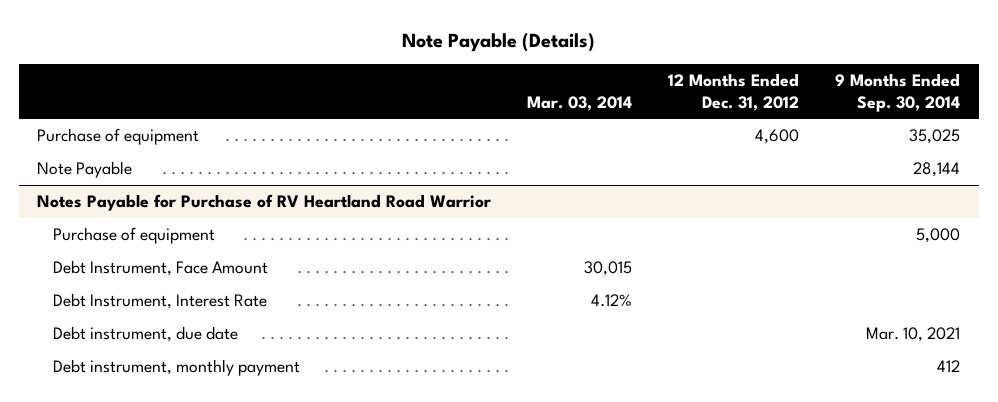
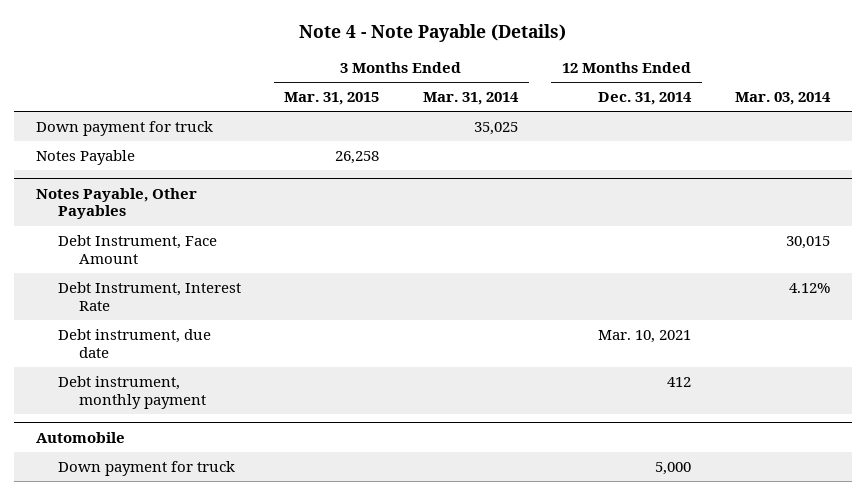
- Note Payable (Details)
+ Note 4 - Note Payable (Details)
- | Mar. 03, 2014 | 12 Months Ended Dec. 31, 2012 | 9 Months Ended Sep. 30, 2014
+ | 3 Months Ended Mar. 31, 2015 | 3 Months Ended Mar. 31, 2014 | 12 Months Ended Dec. 31, 2014 | Mar. 03, 2014
- Purchase of equipment | | 4,600 | 35,025
- Note Payable | | | 28,144
- Notes Payable for Purchase of RV Heartland Road Warrior
- Purchase of equipment | | | 5,000
+ Down payment for truck | | 35,025 | |
+ Notes Payable | 26,258 | | |
+ Notes Payable, Other Payables
+ Automobile
+ Down payment for truck | | | 5,000 |

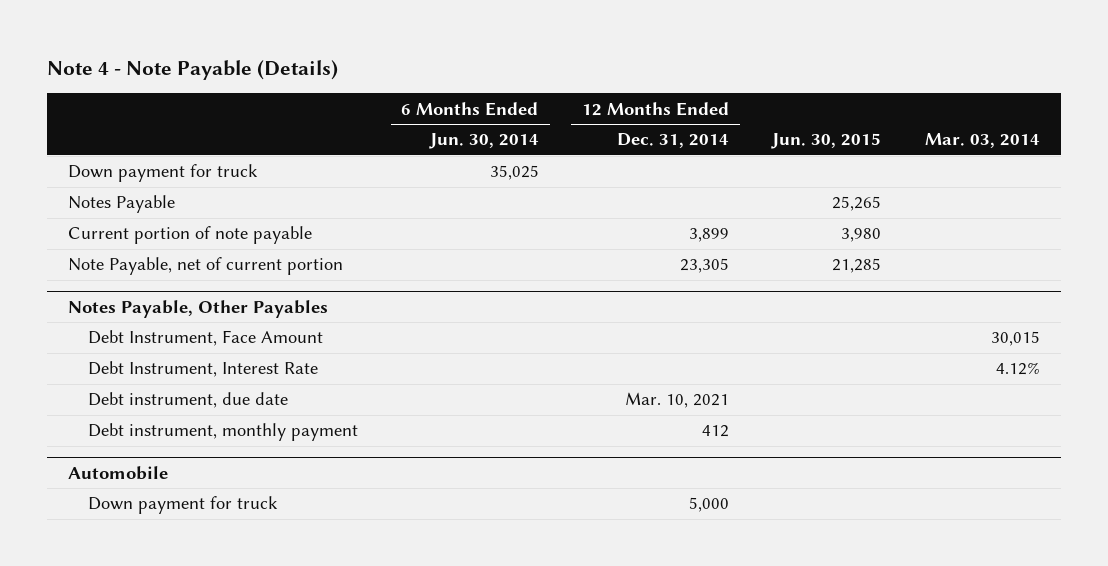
- | 3 Months Ended Mar. 31, 2015 | 3 Months Ended Mar. 31, 2014 | 12 Months Ended Dec. 31, 2014 | Mar. 03, 2014
+ | 6 Months Ended Jun. 30, 2014 | 12 Months Ended Dec. 31, 2014 | Jun. 30, 2015 | Mar. 03, 2014
+ Current portion of note payable | | 3,899 | 3,980 |
+ Note Payable, net of current portion | | 23,305 | 21,285 |

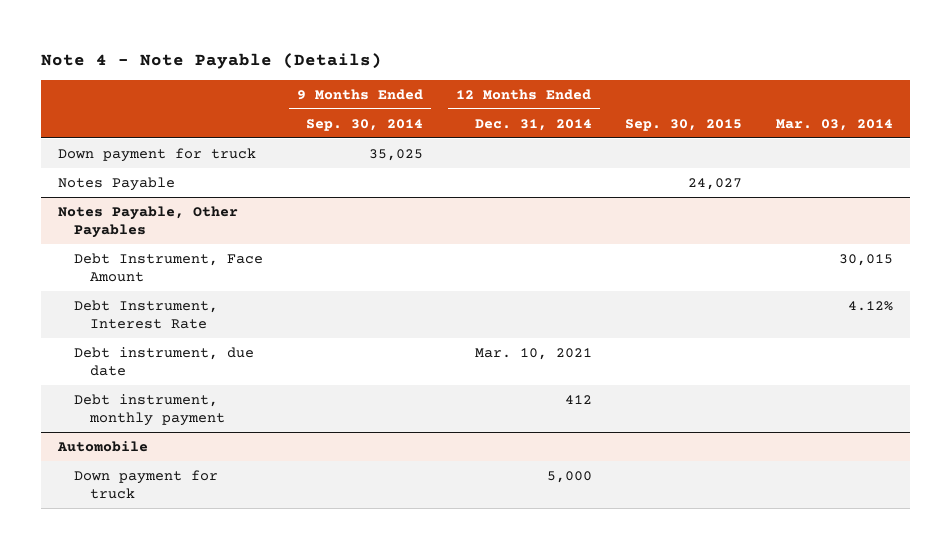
- | 6 Months Ended Jun. 30, 2014 | 12 Months Ended Dec. 31, 2014 | Jun. 30, 2015 | Mar. 03, 2014
+ | 9 Months Ended Sep. 30, 2014 | 12 Months Ended Dec. 31, 2014 | Sep. 30, 2015 | Mar. 03, 2014
- Current portion of note payable | | 3,899 | 3,980 |
- Note Payable, net of current portion | | 23,305 | 21,285 |

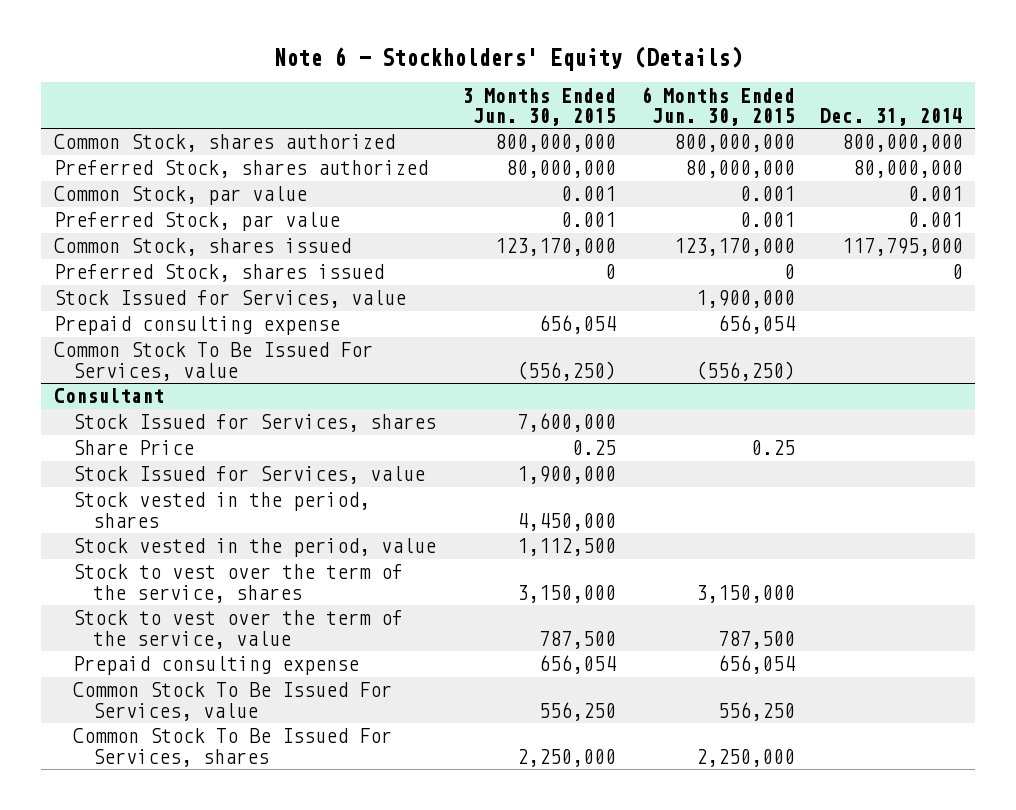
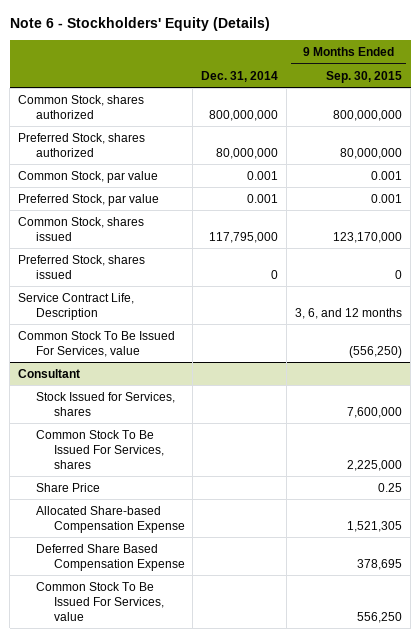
- | 3 Months Ended Jun. 30, 2015 | 6 Months Ended Jun. 30, 2015 | Dec. 31, 2014
+ | Dec. 31, 2014 | 9 Months Ended Sep. 30, 2015
- Stock Issued for Services, value | | 1,900,000 |
- Prepaid consulting expense | 656,054 | 656,054 |
+ Service Contract Life, Description | | 3, 6, and 12 months
@ Consultant
moved up: Common Stock To Be Issued For Services, shares | | 2,225,000
- Stock Issued for Services, value | 1,900,000 | |
- Stock vested in the period, shares | 4,450,000 | |
- Stock vested in the period, value | 1,112,500 | |
- Stock to vest over the term of the service, shares | 3,150,000 | 3,150,000 |
- Stock to vest over the term of the service, value | 787,500 | 787,500 |
- Prepaid consulting expense | 656,054 | 656,054 |
+ Allocated Share-based Compensation Expense | | 1,521,305
+ Deferred Share Based Compensation Expense | | 378,695

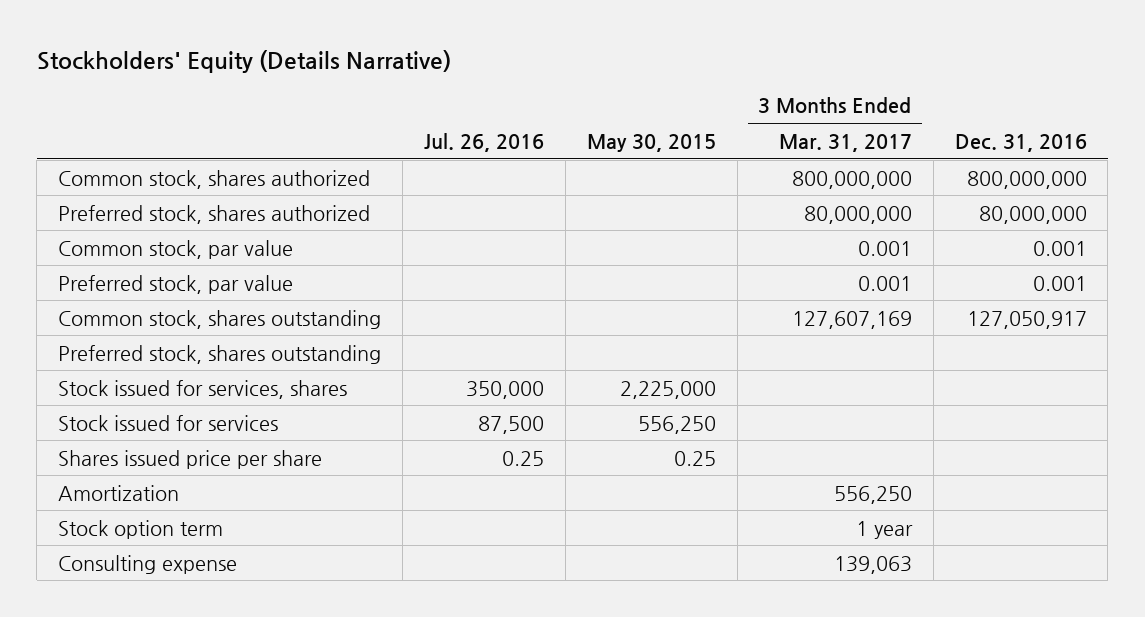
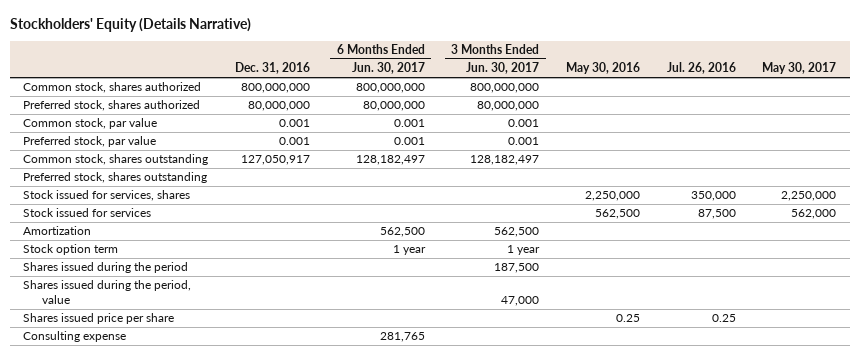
- | Jul. 26, 2016 | May 30, 2015 | 3 Months Ended Mar. 31, 2017 | Dec. 31, 2016
+ | Dec. 31, 2016 | 6 Months Ended Jun. 30, 2017 | 3 Months Ended Jun. 30, 2017 | May 30, 2016 | Jul. 26, 2016 | May 30, 2017
+ Shares issued during the period | | | 187,500 | | |
+ Shares issued during the period, value | | | 47,000 | | |
moved down: Shares issued price per share | | | | 0.25 | 0.25 |

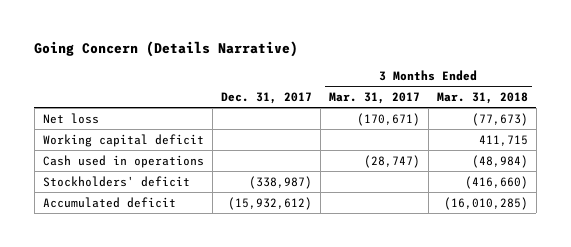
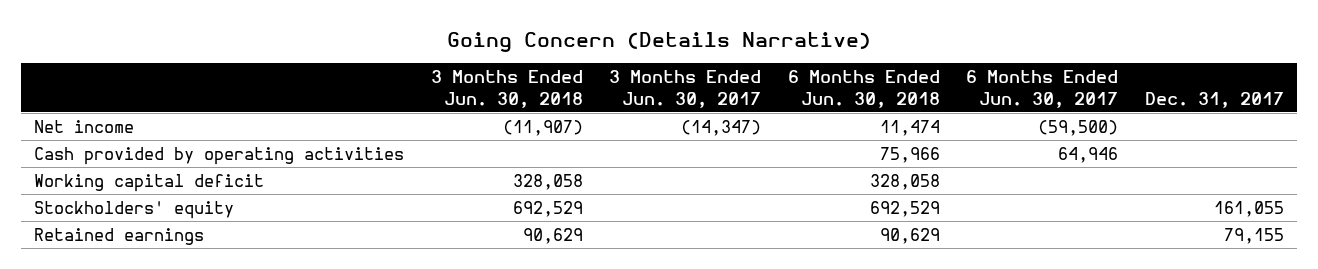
- | Dec. 31, 2017 | 3 Months Ended Mar. 31, 2017 | 3 Months Ended Mar. 31, 2018
+ | 3 Months Ended Jun. 30, 2018 | 3 Months Ended Jun. 30, 2017 | 6 Months Ended Jun. 30, 2018 | 6 Months Ended Jun. 30, 2017 | Dec. 31, 2017
- Net loss | | (170,671) | (77,673)
+ Net income | (11,907) | (14,347) | 11,474 | (59,500) |
+ Cash provided by operating activities | | | 75,966 | 64,946 |
- Cash used in operations | | (28,747) | (48,984)
- Stockholders' deficit | (338,987) | | (416,660)
- Accumulated deficit | (15,932,612) | | (16,010,285)
+ Stockholders' equity | 692,529 | | 692,529 | | 161,055
+ Retained earnings | 90,629 | | 90,629 | | 79,155

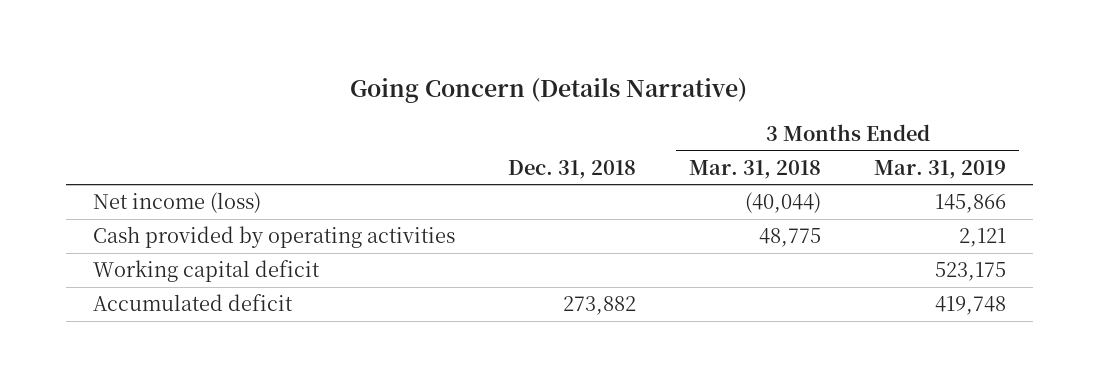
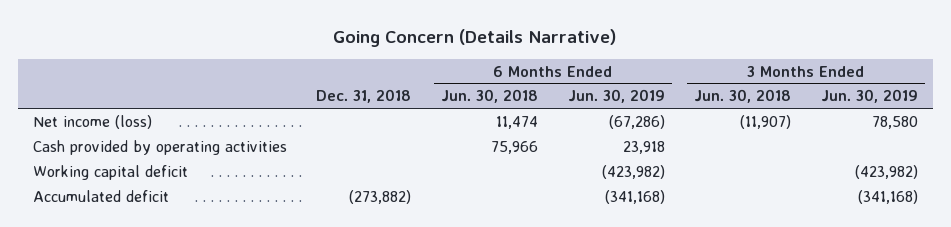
- | Dec. 31, 2018 | 3 Months Ended Mar. 31, 2018 | 3 Months Ended Mar. 31, 2019
+ | Dec. 31, 2018 | 6 Months Ended Jun. 30, 2018 | 6 Months Ended Jun. 30, 2019 | 3 Months Ended Jun. 30, 2018 | 3 Months Ended Jun. 30, 2019
- Accumulated deficit | 273,882 | | 419,748
+ Accumulated deficit | (273,882) | | (341,168) | | (341,168)

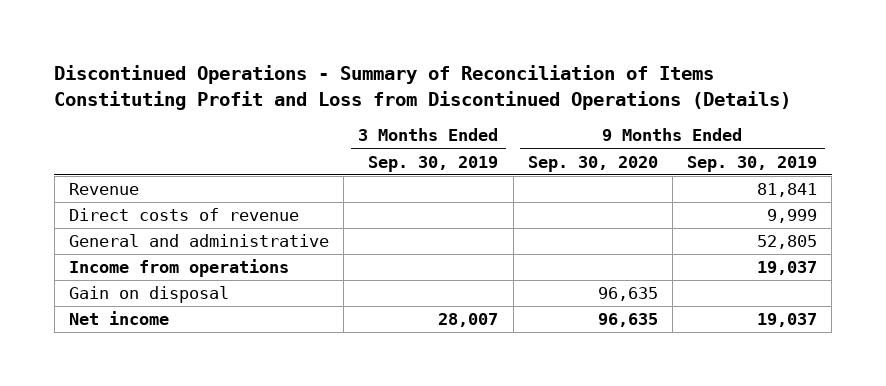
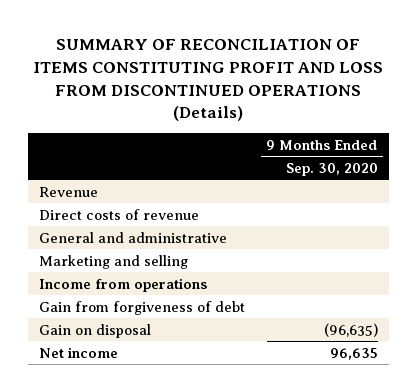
- Discontinued Operations - Summary of Reconciliation of Items Constituting Profit and Loss from Discontinued Operations (Details)
+ SUMMARY OF RECONCILIATION OF ITEMS CONSTITUTING PROFIT AND LOSS FROM DISCONTINUED OPERATIONS (Details)
- | 3 Months Ended Sep. 30, 2019 | 9 Months Ended Sep. 30, 2020 | 9 Months Ended Sep. 30, 2019
+ | 9 Months Ended Sep. 30, 2020
+ Marketing and selling
- Gain on disposal | | 96,635 |
+ Gain from forgiveness of debt
+ Gain on disposal | (96,635)

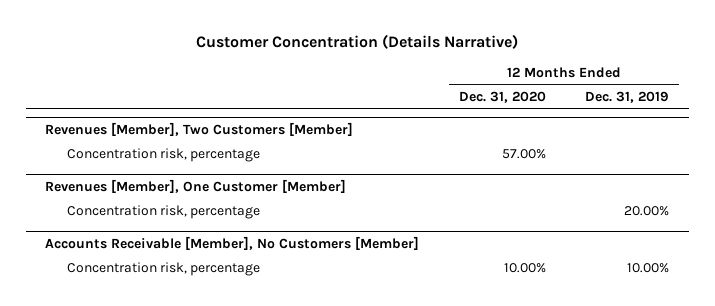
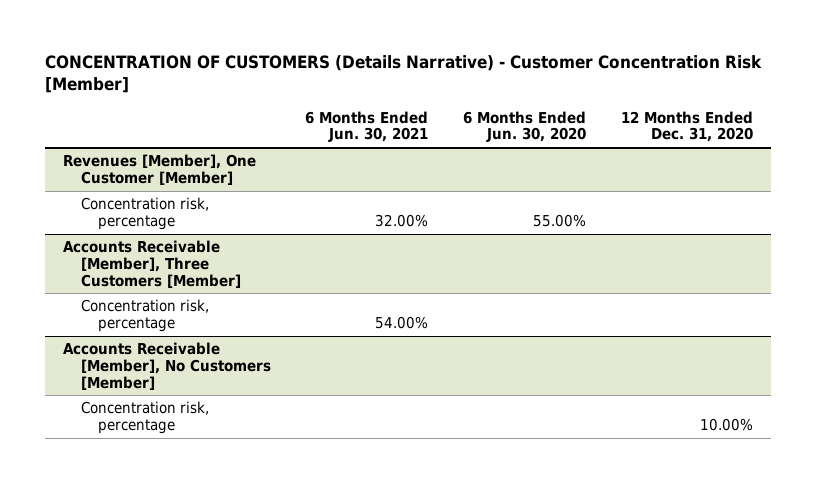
- Customer Concentration (Details Narrative)
+ CONCENTRATION OF CUSTOMERS (Details Narrative) - Customer Concentration Risk [Member]
- | 12 Months Ended Dec. 31, 2020 | 12 Months Ended Dec. 31, 2019
+ | 6 Months Ended Jun. 30, 2021 | 6 Months Ended Jun. 30, 2020 | 12 Months Ended Dec. 31, 2020
- Revenues [Member], Two Customers [Member]
- Concentration risk, percentage | 57.00% |
+ Accounts Receivable [Member], Three Customers [Member]
+ Concentration risk, percentage | 54.00% | |

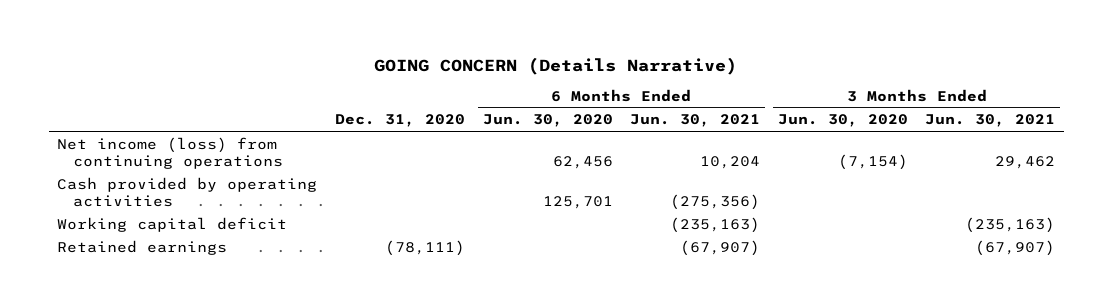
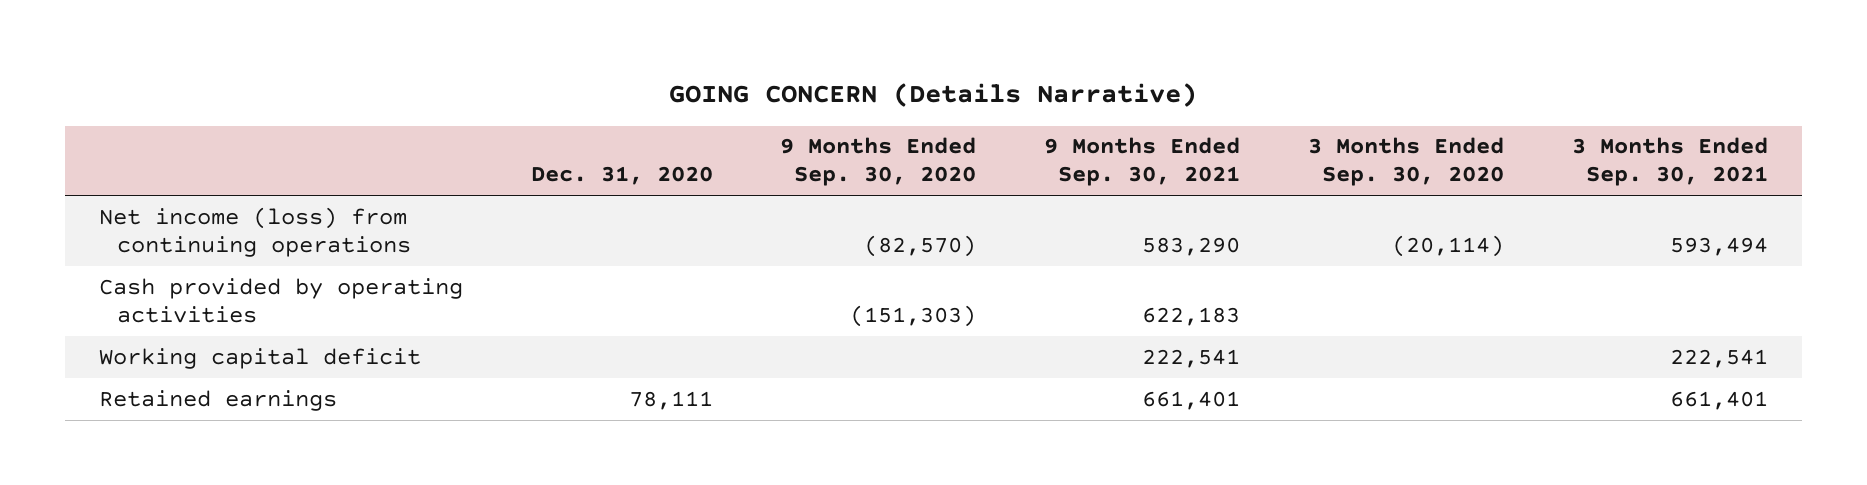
- | Dec. 31, 2020 | 6 Months Ended Jun. 30, 2020 | 6 Months Ended Jun. 30, 2021 | 3 Months Ended Jun. 30, 2020 | 3 Months Ended Jun. 30, 2021
+ | Dec. 31, 2020 | 9 Months Ended Sep. 30, 2020 | 9 Months Ended Sep. 30, 2021 | 3 Months Ended Sep. 30, 2020 | 3 Months Ended Sep. 30, 2021
- Retained earnings | (78,111) | | (67,907) | | (67,907)
+ Retained earnings | 78,111 | | 661,401 | | 661,401

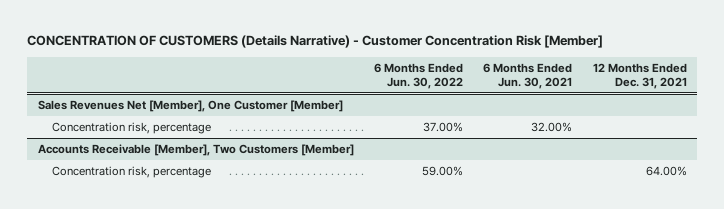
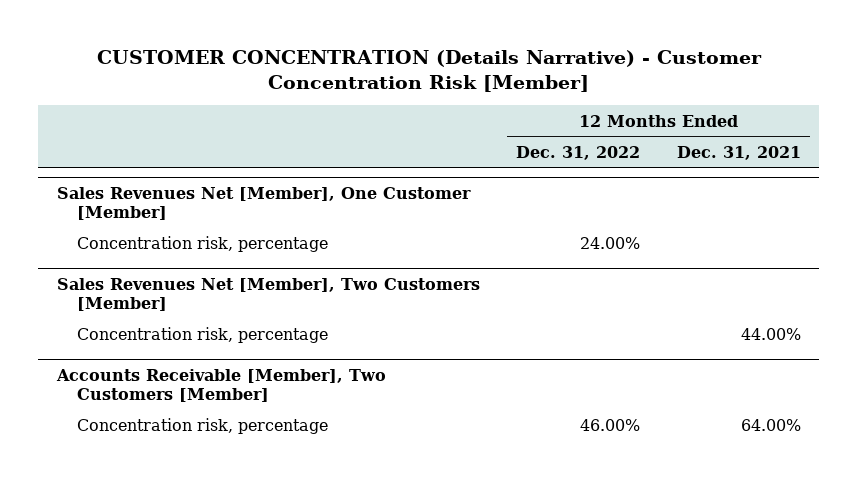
- CONCENTRATION OF CUSTOMERS (Details Narrative) - Customer Concentration Risk [Member]
+ CUSTOMER CONCENTRATION (Details Narrative) - Customer Concentration Risk [Member]
- | 6 Months Ended Jun. 30, 2022 | 6 Months Ended Jun. 30, 2021 | 12 Months Ended Dec. 31, 2021
+ | 12 Months Ended Dec. 31, 2022 | 12 Months Ended Dec. 31, 2021
+ Sales Revenues Net [Member], Two Customers [Member]
+ Concentration risk, percentage | | 44.00%

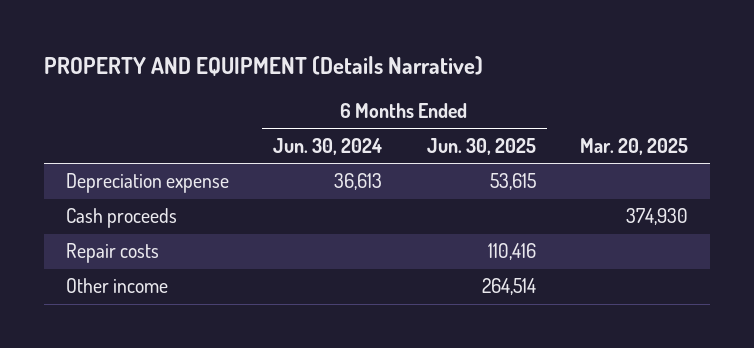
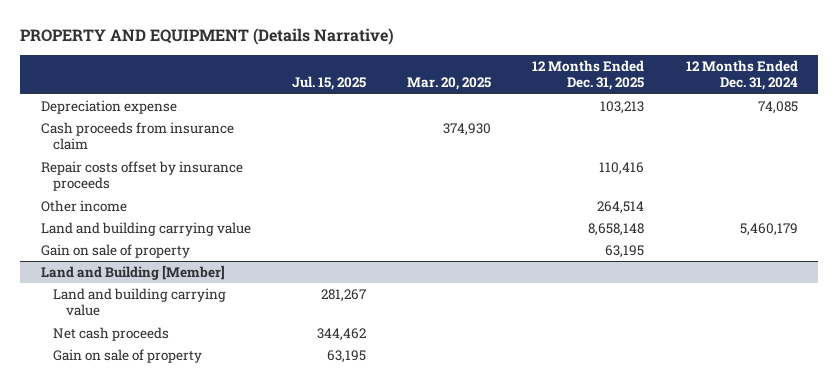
- | 6 Months Ended Jun. 30, 2024 | 6 Months Ended Jun. 30, 2025 | Mar. 20, 2025
+ | Jul. 15, 2025 | Mar. 20, 2025 | 12 Months Ended Dec. 31, 2025 | 12 Months Ended Dec. 31, 2024
- Cash proceeds | | | 374,930
- Repair costs | | 110,416 |
+ Cash proceeds from insurance claim | | 374,930 | |
+ Repair costs offset by insurance proceeds | | | 110,416 |
+ Land and building carrying value | | | 8,658,148 | 5,460,179
+ Gain on sale of property | | | 63,195 |
+ Land and Building [Member]
+ Land and building carrying value | 281,267 | | |
+ Net cash proceeds | 344,462 | | |
+ Gain on sale of property | 63,195 | | |

